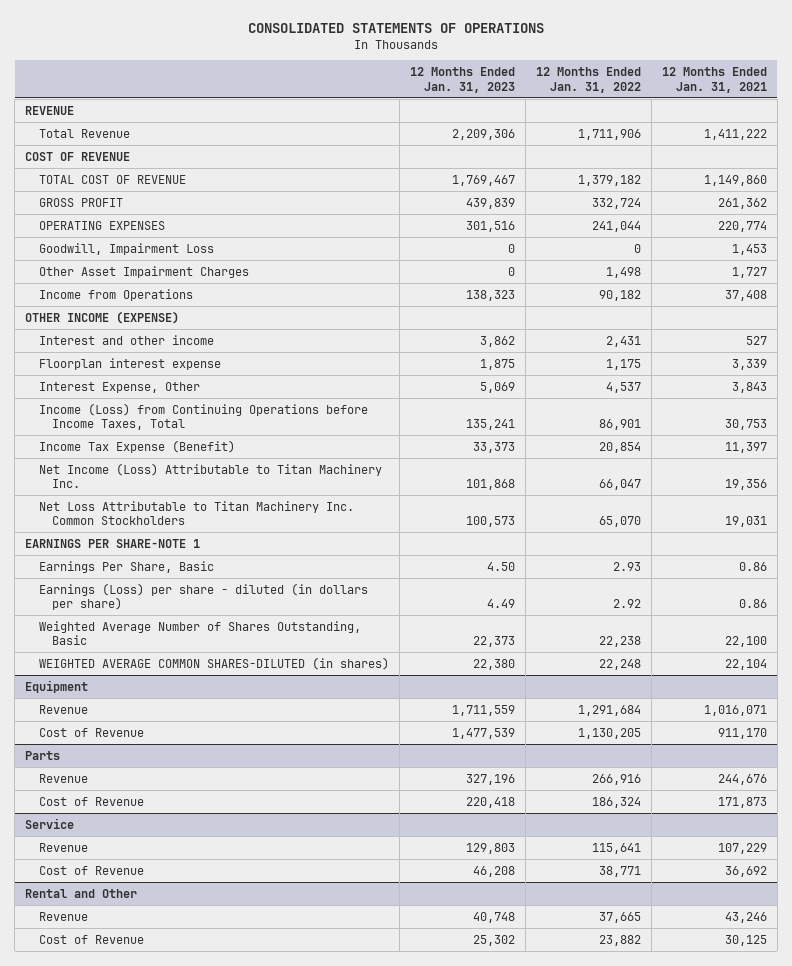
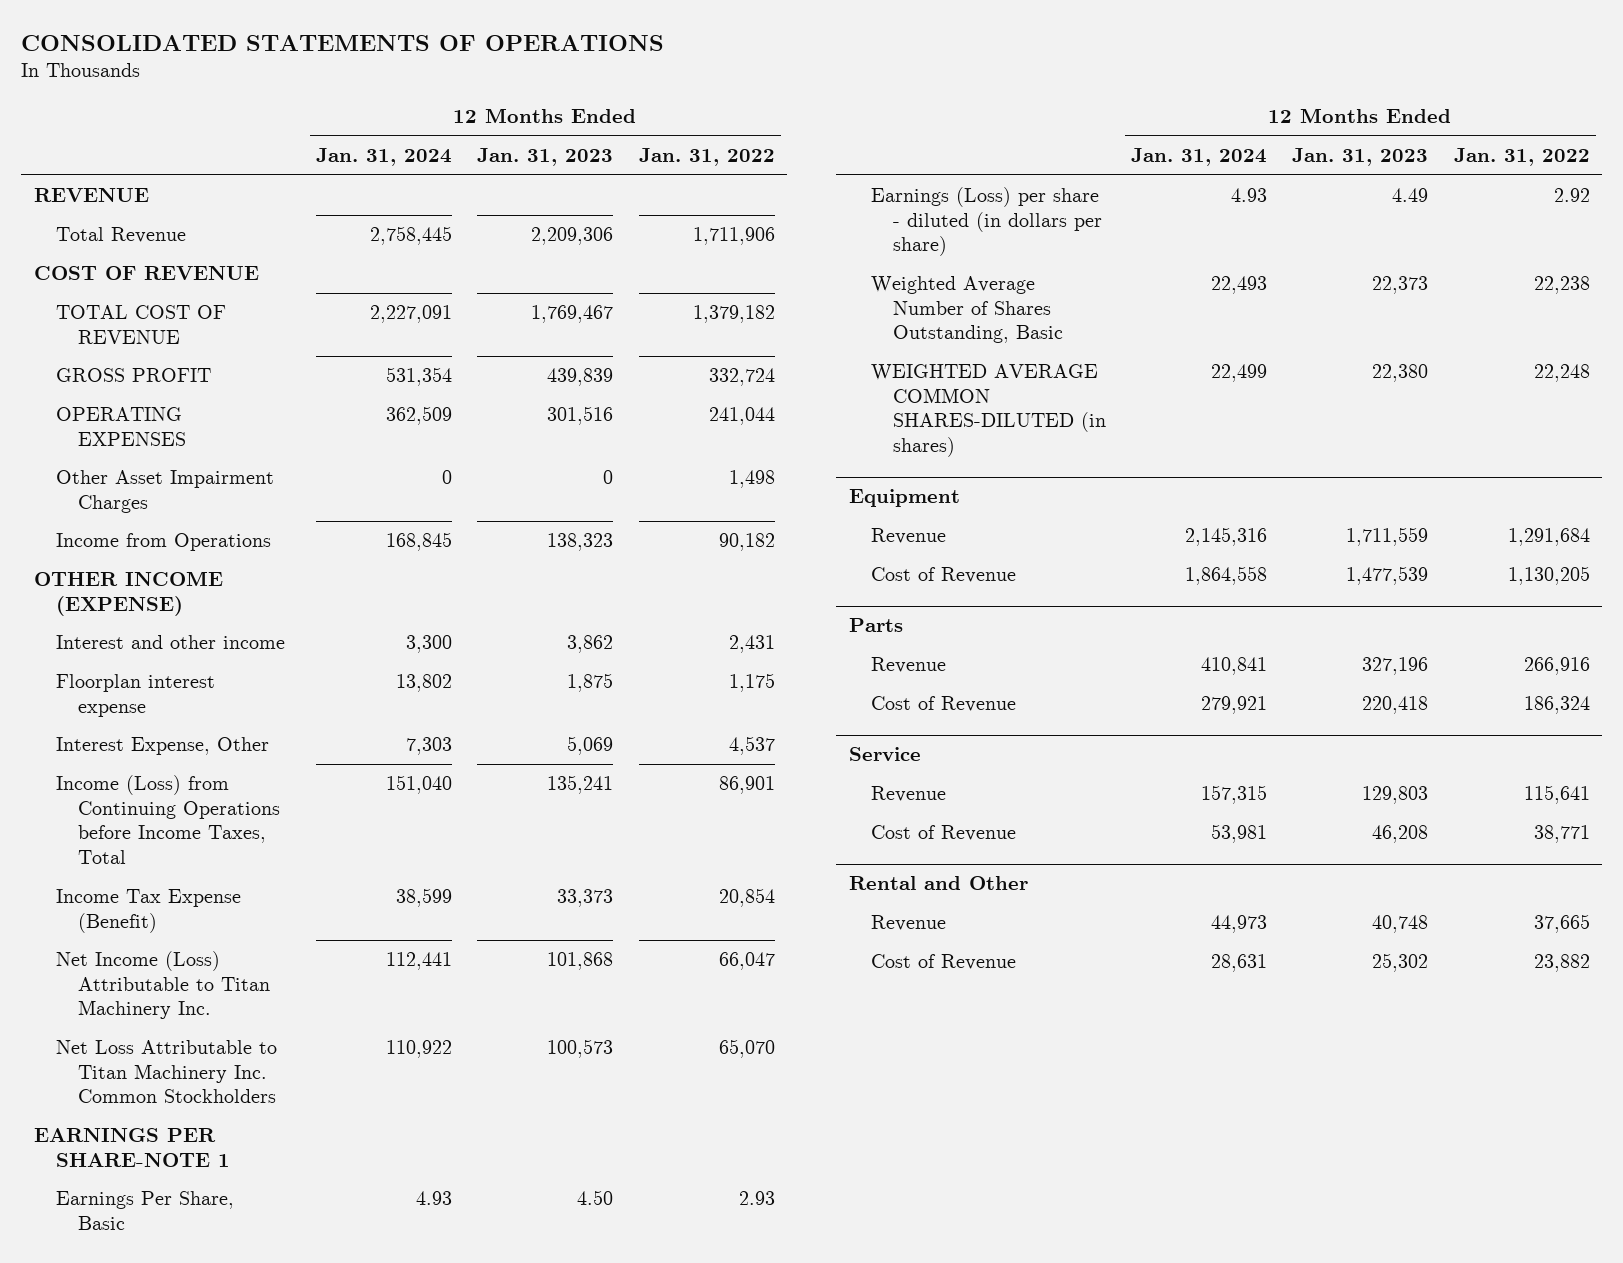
- | 12 Months Ended Jan. 31, 2023 | 12 Months Ended Jan. 31, 2022 | 12 Months Ended Jan. 31, 2021
+ | 12 Months Ended Jan. 31, 2024 | 12 Months Ended Jan. 31, 2023 | 12 Months Ended Jan. 31, 2022
- Goodwill, Impairment Loss | 0 | 0 | 1,453

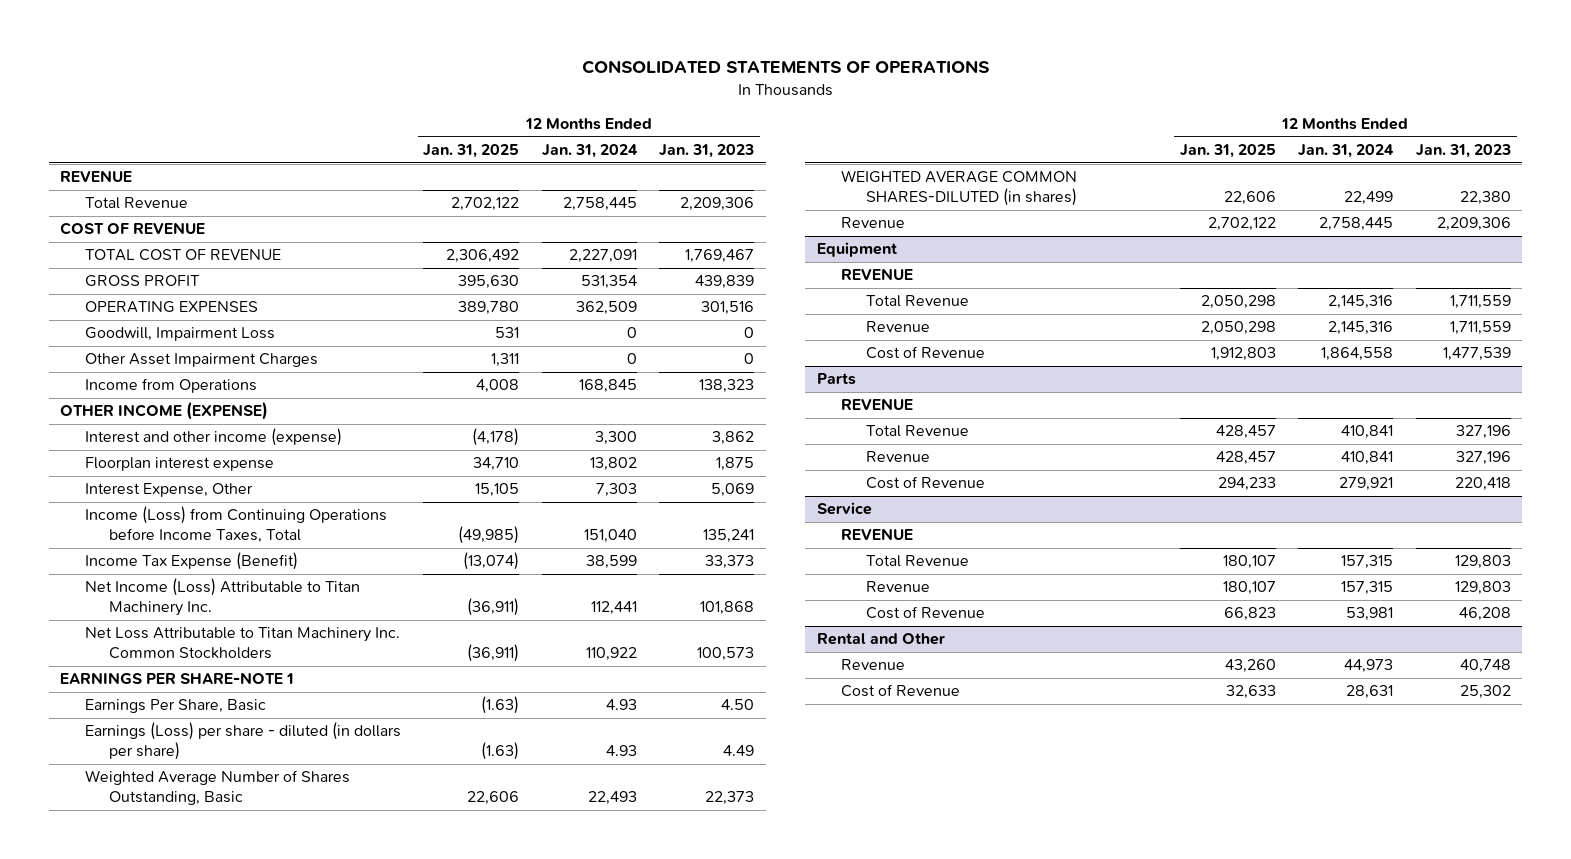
- | 12 Months Ended Jan. 31, 2024 | 12 Months Ended Jan. 31, 2023 | 12 Months Ended Jan. 31, 2022
+ | 12 Months Ended Jan. 31, 2025 | 12 Months Ended Jan. 31, 2024 | 12 Months Ended Jan. 31, 2023
+ Goodwill, Impairment Loss | 531 | 0 | 0
- Interest and other income | 3,300 | 3,862 | 2,431
+ Interest and other income (expense) | (4,178) | 3,300 | 3,862
+ Revenue | 2,702,122 | 2,758,445 | 2,209,306
@ Equipment
+ REVENUE
+ Total Revenue | 2,050,298 | 2,145,316 | 1,711,559
@ Parts
+ REVENUE
+ Total Revenue | 428,457 | 410,841 | 327,196
@ Service
+ REVENUE
+ Total Revenue | 180,107 | 157,315 | 129,803

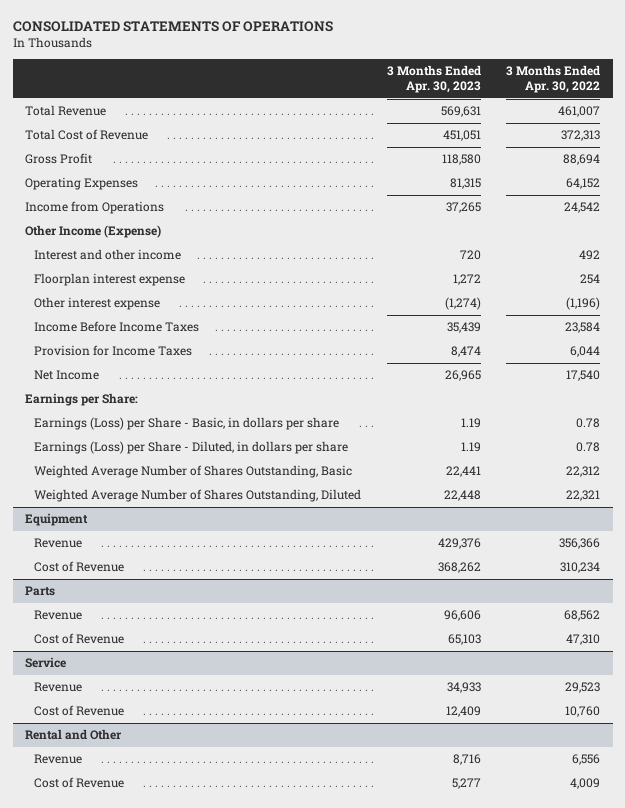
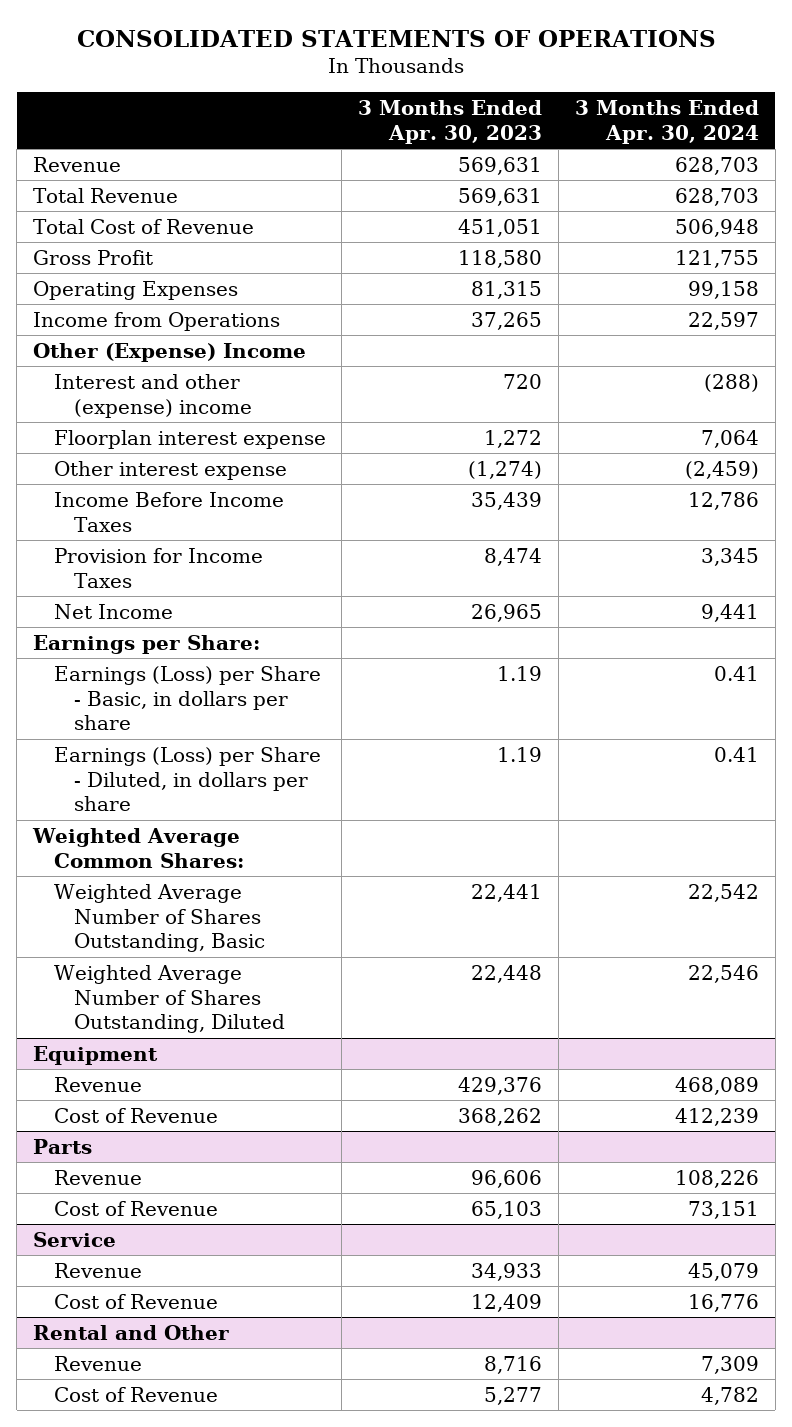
- | 3 Months Ended Apr. 30, 2023 | 3 Months Ended Apr. 30, 2022
+ | 3 Months Ended Apr. 30, 2023 | 3 Months Ended Apr. 30, 2024
+ Revenue | 569,631 | 628,703
- Other Income (Expense)
- Interest and other income | 720 | 492
+ Other (Expense) Income
+ Interest and other (expense) income | 720 | (288)
+ Weighted Average Common Shares:

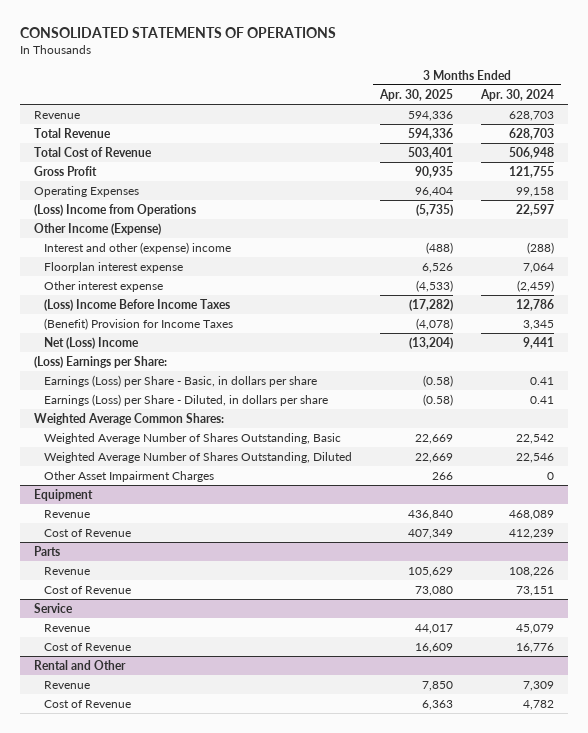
- | 3 Months Ended Apr. 30, 2023 | 3 Months Ended Apr. 30, 2024
+ | 3 Months Ended Apr. 30, 2025 | 3 Months Ended Apr. 30, 2024
- Income from Operations | 37,265 | 22,597
- Other (Expense) Income
+ (Loss) Income from Operations | (5,735) | 22,597
+ Other Income (Expense)
- Income Before Income Taxes | 35,439 | 12,786
- Provision for Income Taxes | 8,474 | 3,345
- Net Income | 26,965 | 9,441
- Earnings per Share:
+ (Loss) Income Before Income Taxes | (17,282) | 12,786
+ (Benefit) Provision for Income Taxes | (4,078) | 3,345
+ Net (Loss) Income | (13,204) | 9,441
+ (Loss) Earnings per Share:
+ Other Asset Impairment Charges | 266 | 0

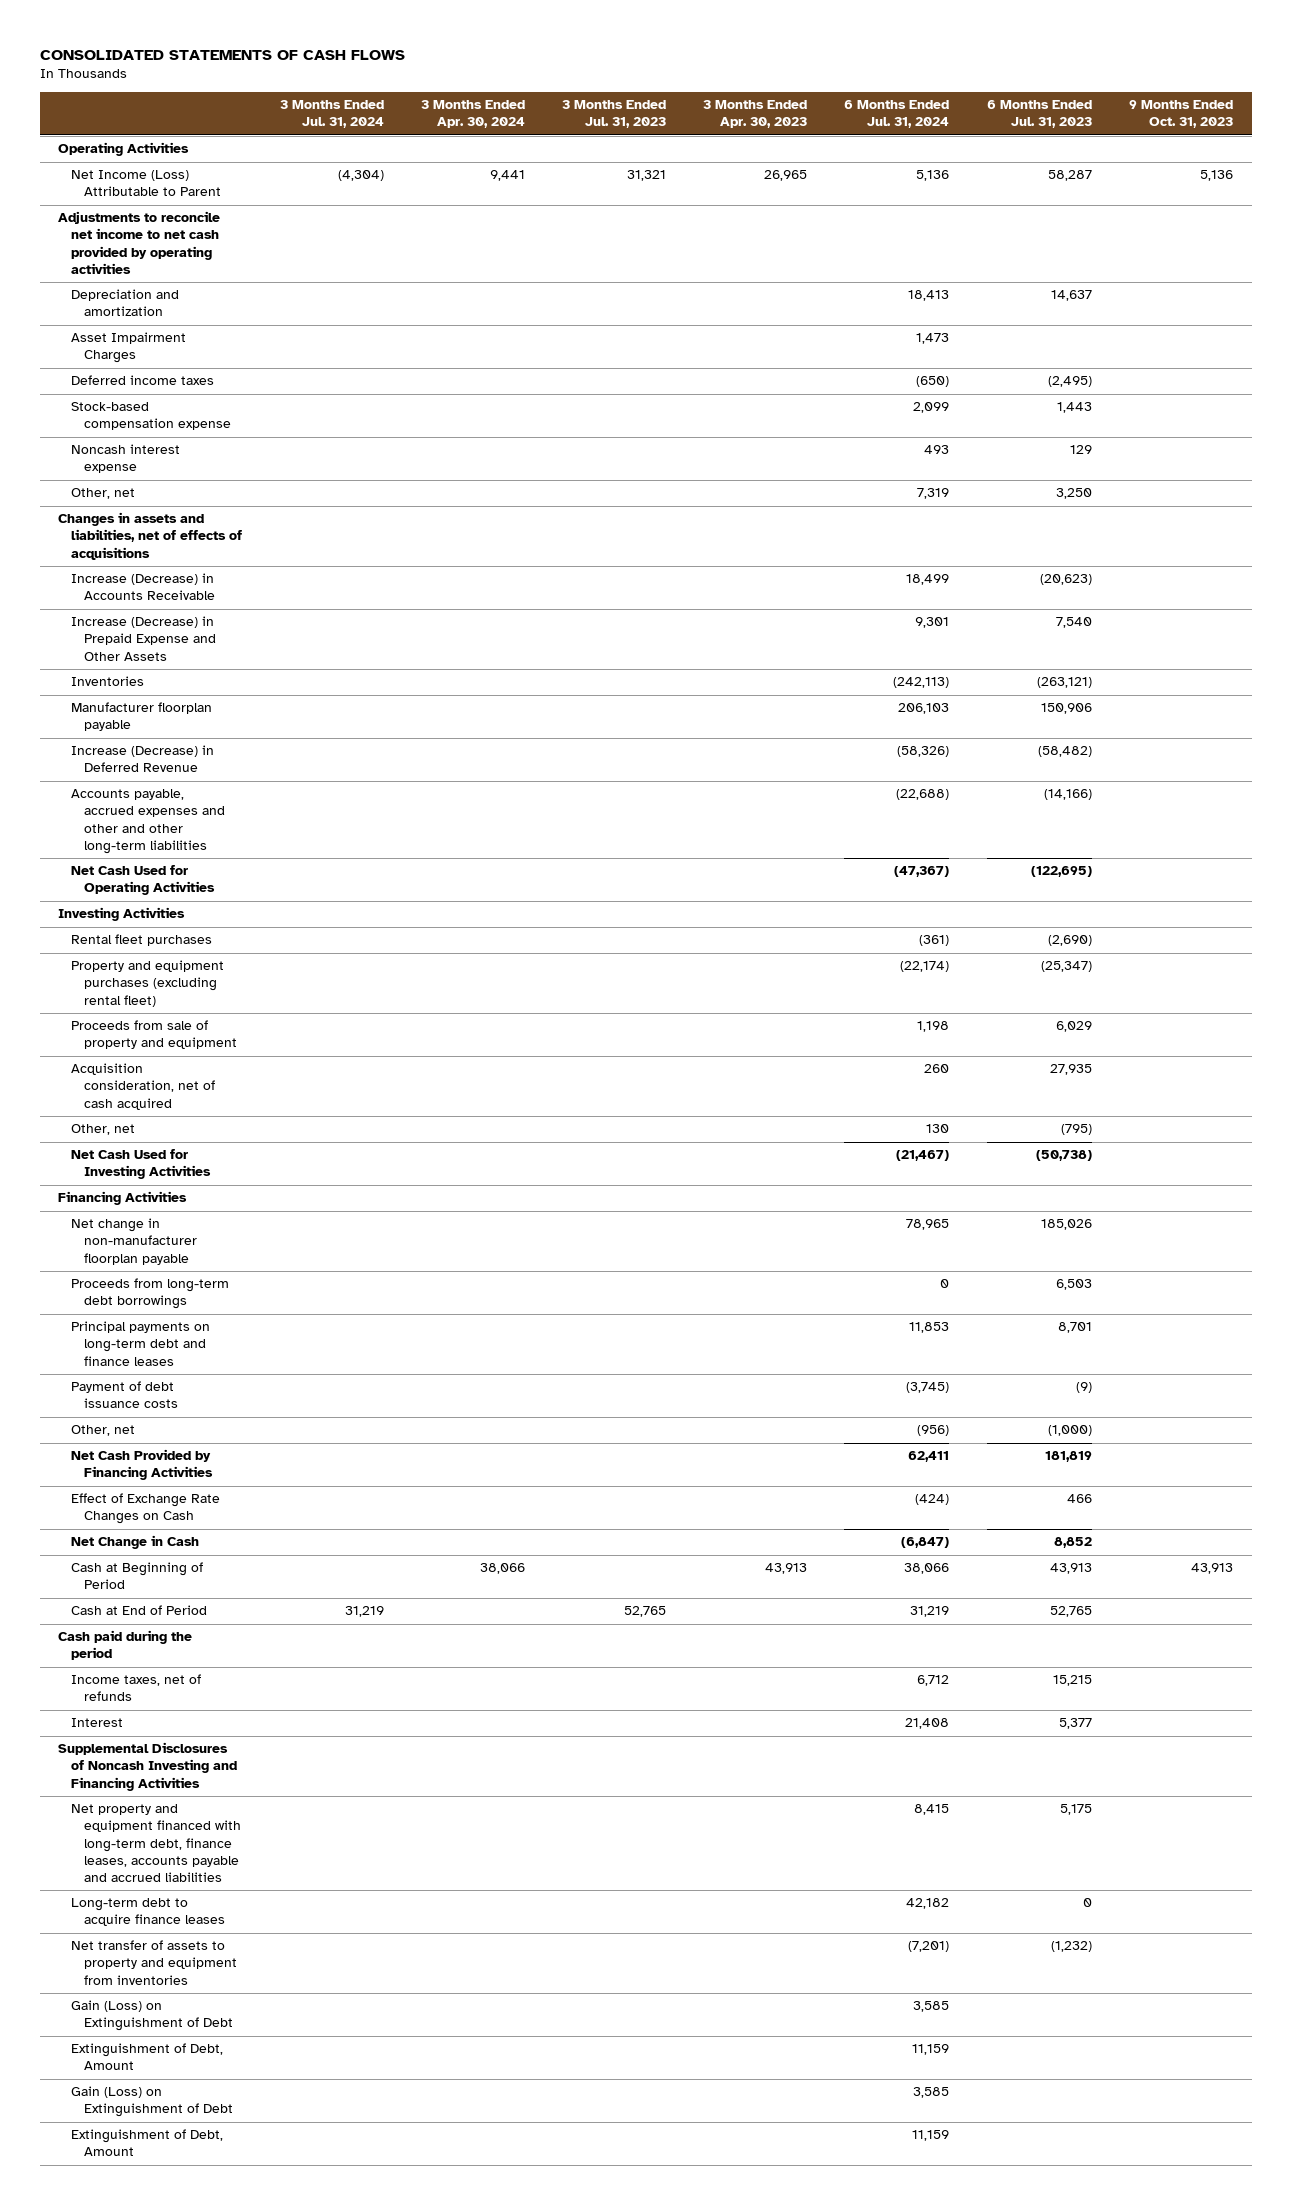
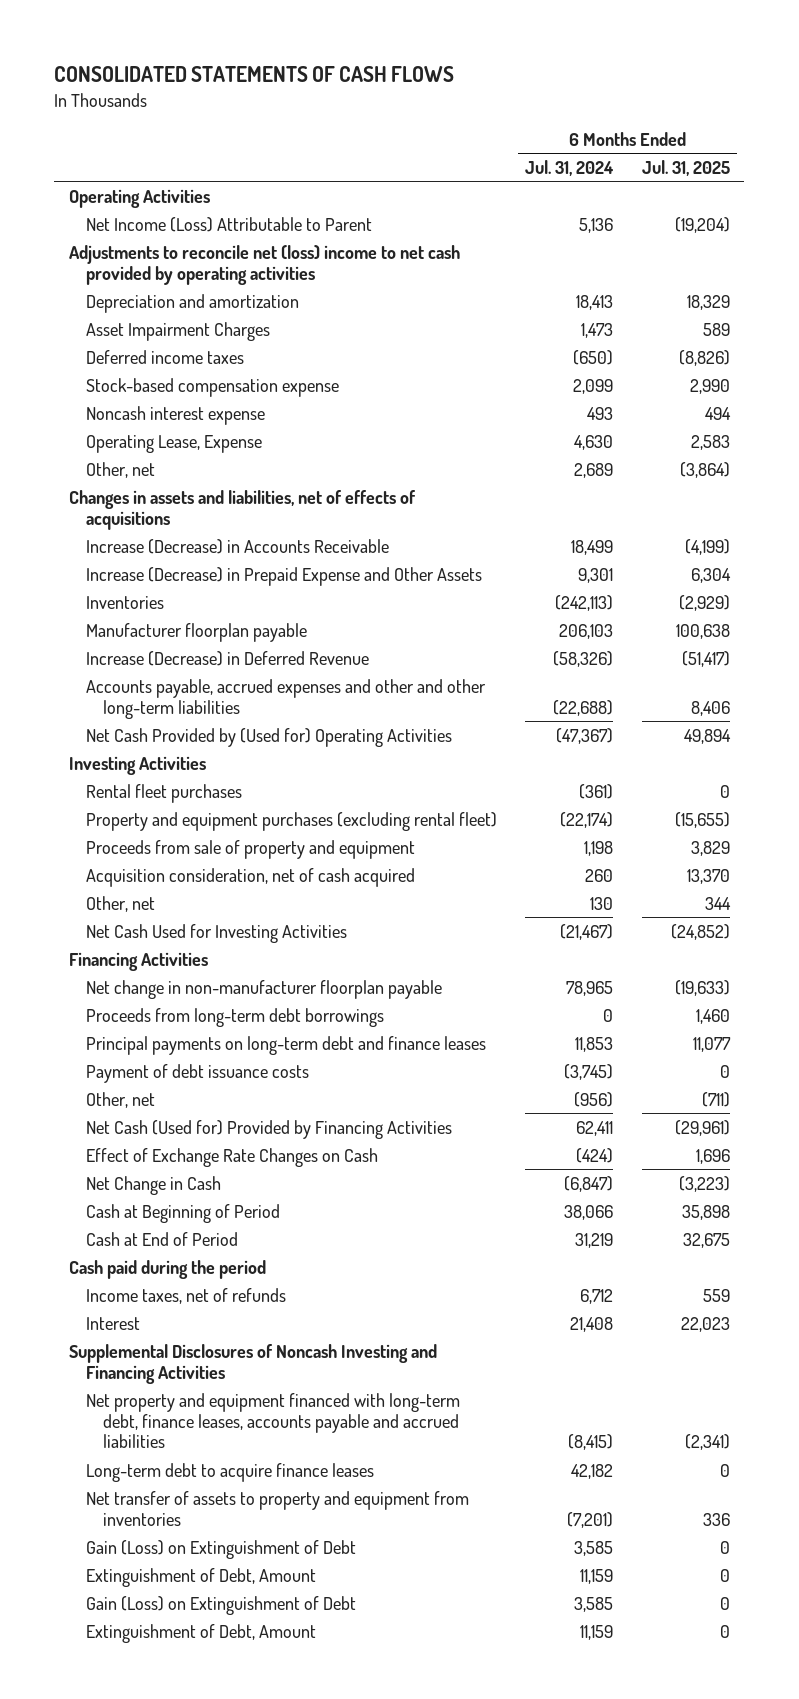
- | 3 Months Ended Jul. 31, 2024 | 3 Months Ended Apr. 30, 2024 | 3 Months Ended Jul. 31, 2023 | 3 Months Ended Apr. 30, 2023 | 6 Months Ended Jul. 31, 2024 | 6 Months Ended Jul. 31, 2023 | 9 Months Ended Oct. 31, 2023
+ | 6 Months Ended Jul. 31, 2024 | 6 Months Ended Jul. 31, 2025
- Adjustments to reconcile net income to net cash provided by operating activities
+ Adjustments to reconcile net (loss) income to net cash provided by operating activities
- Other, net | | | | | 7,319 | 3,250 |
+ Operating Lease, Expense | 4,630 | 2,583
+ Other, net | 2,689 | (3,864)
- Net Cash Used for Operating Activities | | | | | (47,367) | (122,695) |
+ Net Cash Provided by (Used for) Operating Activities | (47,367) | 49,894
- Net Cash Provided by Financing Activities | | | | | 62,411 | 181,819 |
+ Net Cash (Used for) Provided by Financing Activities | 62,411 | (29,961)
- Net property and equipment financed with long-term debt, finance leases, accounts payable and accrued liabilities | | | | | 8,415 | 5,175 |
+ Net property and equipment financed with long-term debt, finance leases, accounts payable and accrued liabilities | (8,415) | (2,341)

